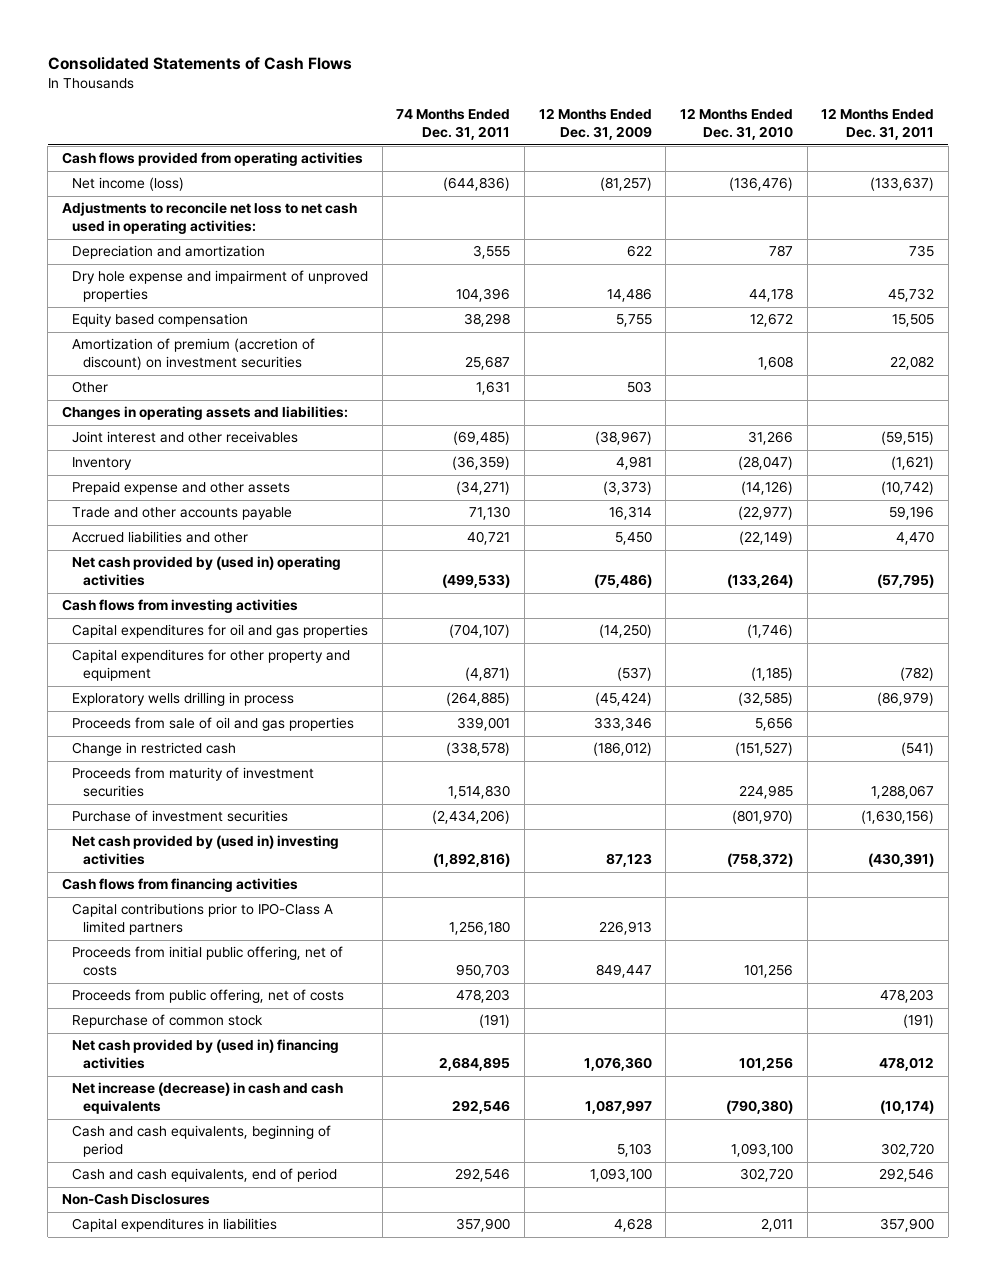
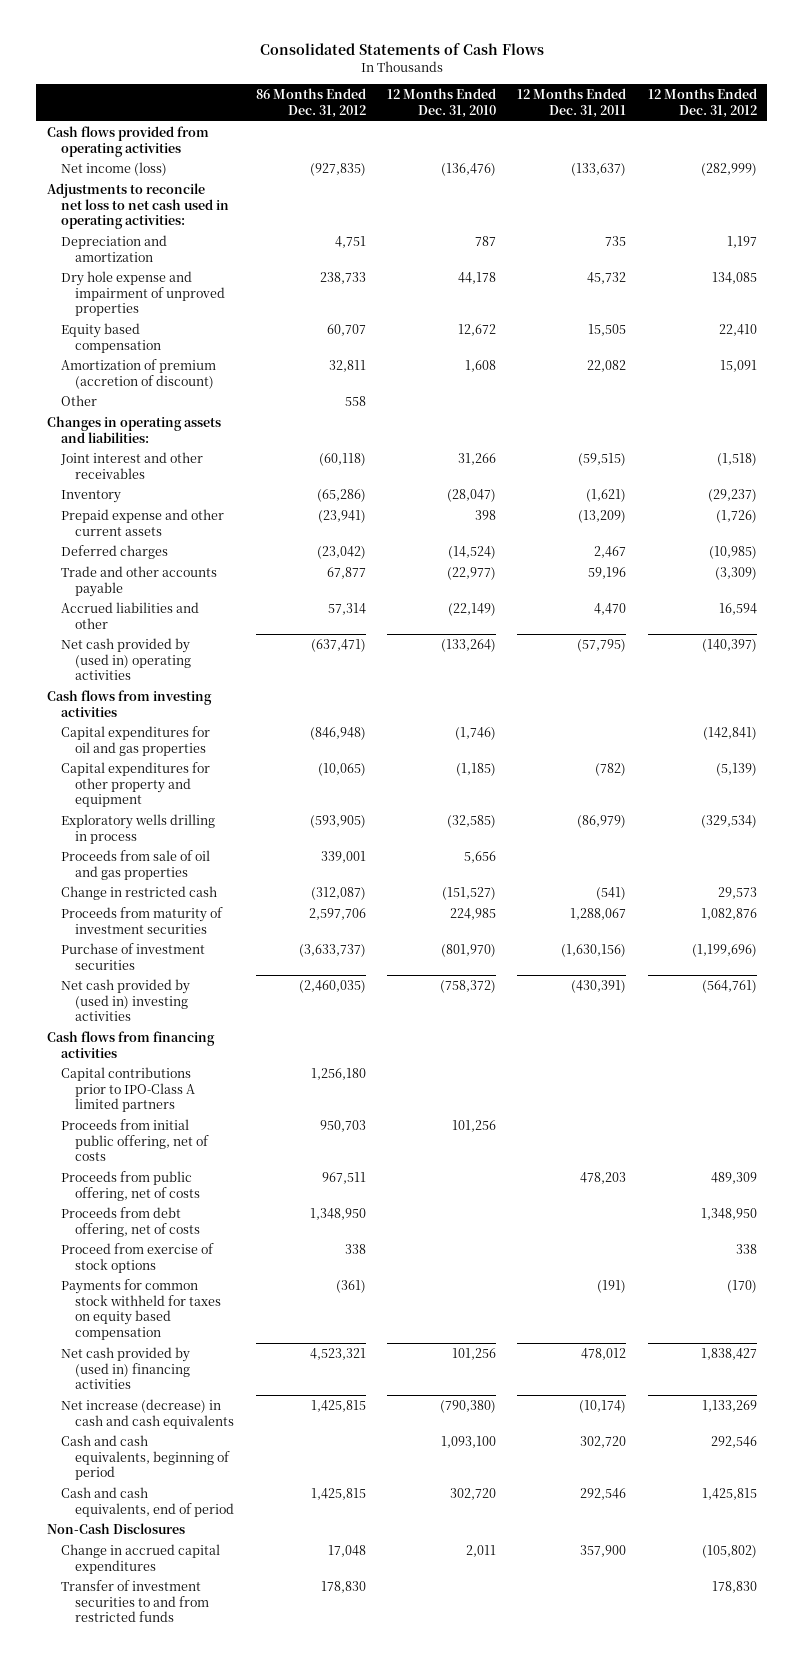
- | 74 Months Ended Dec. 31, 2011 | 12 Months Ended Dec. 31, 2009 | 12 Months Ended Dec. 31, 2010 | 12 Months Ended Dec. 31, 2011
+ | 86 Months Ended Dec. 31, 2012 | 12 Months Ended Dec. 31, 2010 | 12 Months Ended Dec. 31, 2011 | 12 Months Ended Dec. 31, 2012
- Amortization of premium (accretion of discount) on investment securities | 25,687 | | 1,608 | 22,082
+ Amortization of premium (accretion of discount) | 32,811 | 1,608 | 22,082 | 15,091
- Prepaid expense and other assets | (34,271) | (3,373) | (14,126) | (10,742)
+ Prepaid expense and other current assets | (23,941) | 398 | (13,209) | (1,726)
+ Deferred charges | (23,042) | (14,524) | 2,467 | (10,985)
- Repurchase of common stock | (191) | | | (191)
+ Proceeds from debt offering, net of costs | 1,348,950 | | | 1,348,950
+ Proceed from exercise of stock options | 338 | | | 338
+ Payments for common stock withheld for taxes on equity based compensation | (361) | | (191) | (170)
- Capital expenditures in liabilities | 357,900 | 4,628 | 2,011 | 357,900
+ Change in accrued capital expenditures | 17,048 | 2,011 | 357,900 | (105,802)
+ Transfer of investment securities to and from restricted funds | 178,830 | | | 178,830

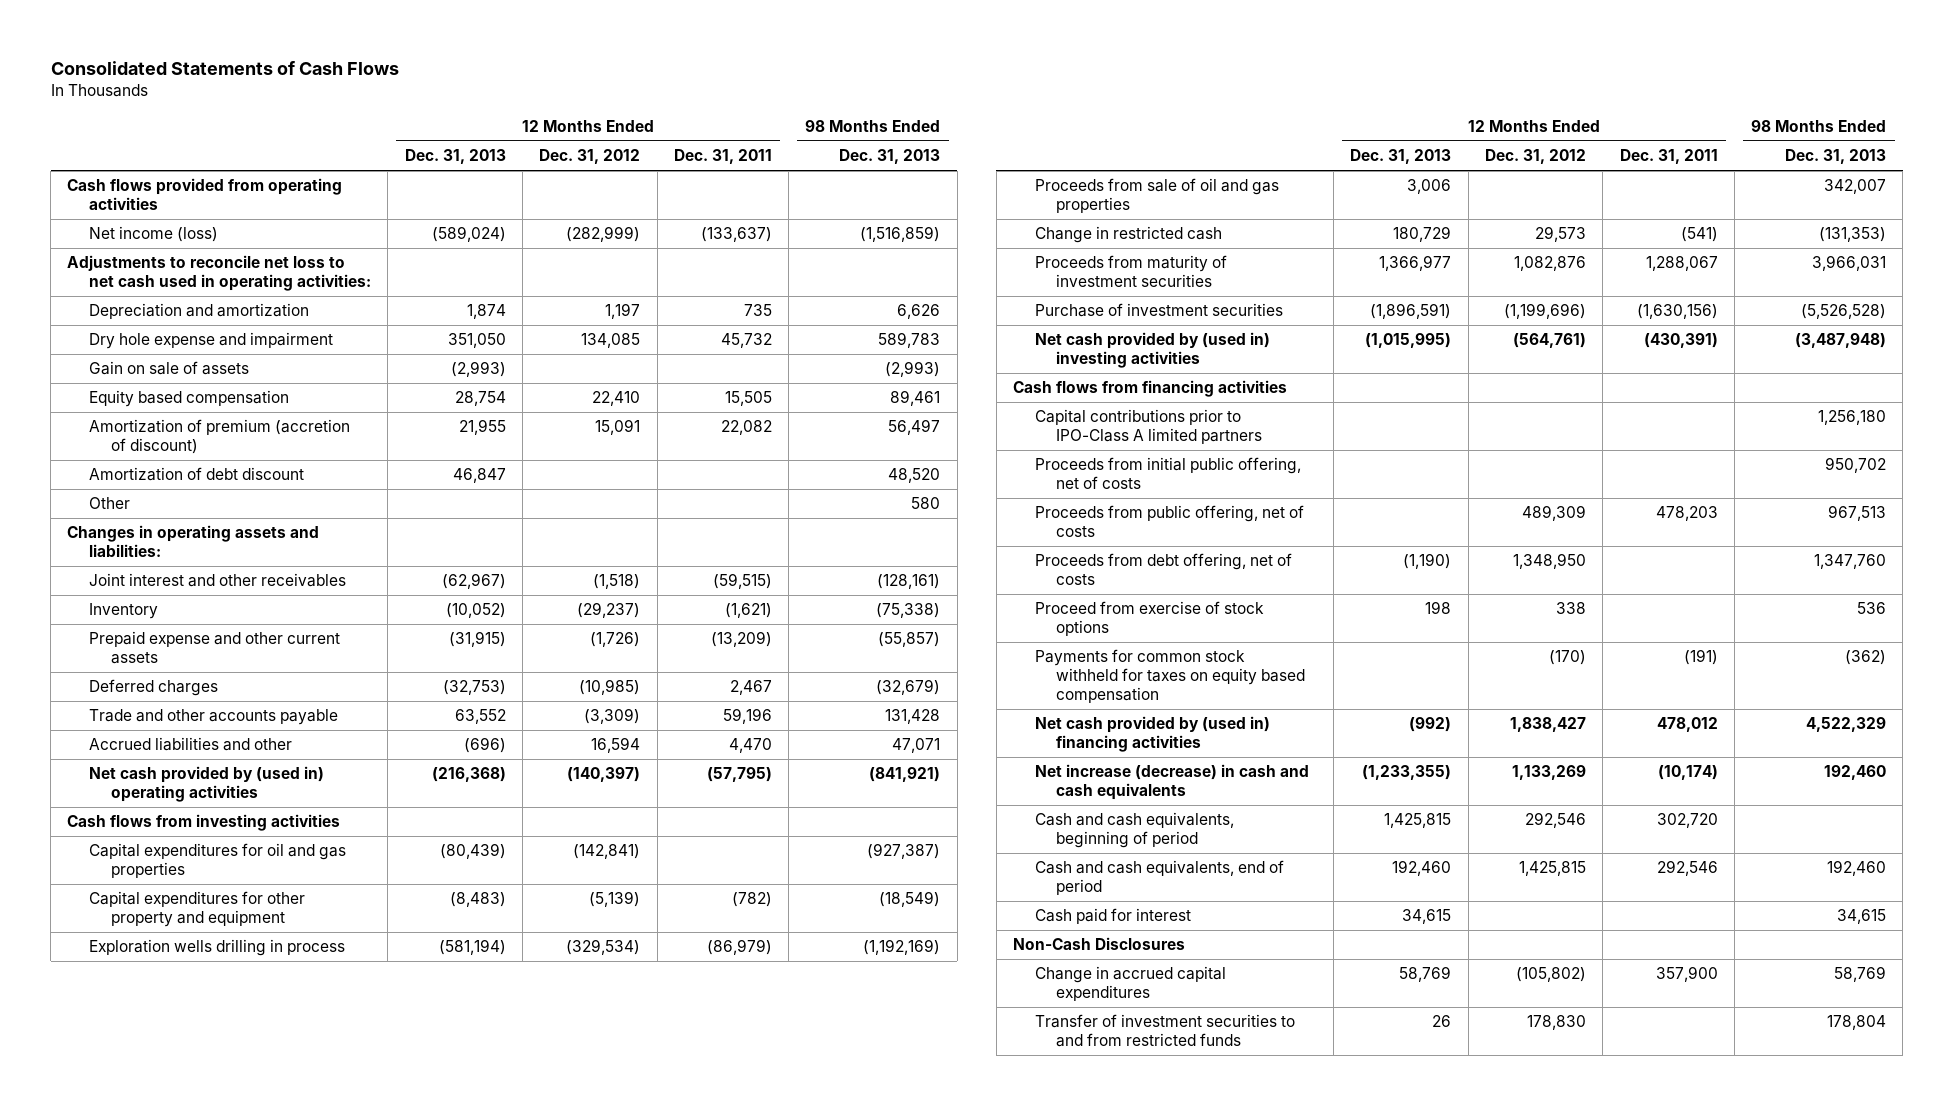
- | 86 Months Ended Dec. 31, 2012 | 12 Months Ended Dec. 31, 2010 | 12 Months Ended Dec. 31, 2011 | 12 Months Ended Dec. 31, 2012
+ | 12 Months Ended Dec. 31, 2013 | 12 Months Ended Dec. 31, 2012 | 12 Months Ended Dec. 31, 2011 | 98 Months Ended Dec. 31, 2013
- Dry hole expense and impairment of unproved properties | 238,733 | 44,178 | 45,732 | 134,085
+ Dry hole expense and impairment | 351,050 | 134,085 | 45,732 | 589,783
+ Gain on sale of assets | (2,993) | | | (2,993)
+ Amortization of debt discount | 46,847 | | | 48,520
- Exploratory wells drilling in process | (593,905) | (32,585) | (86,979) | (329,534)
+ Exploration wells drilling in process | (581,194) | (329,534) | (86,979) | (1,192,169)
+ Cash paid for interest | 34,615 | | | 34,615

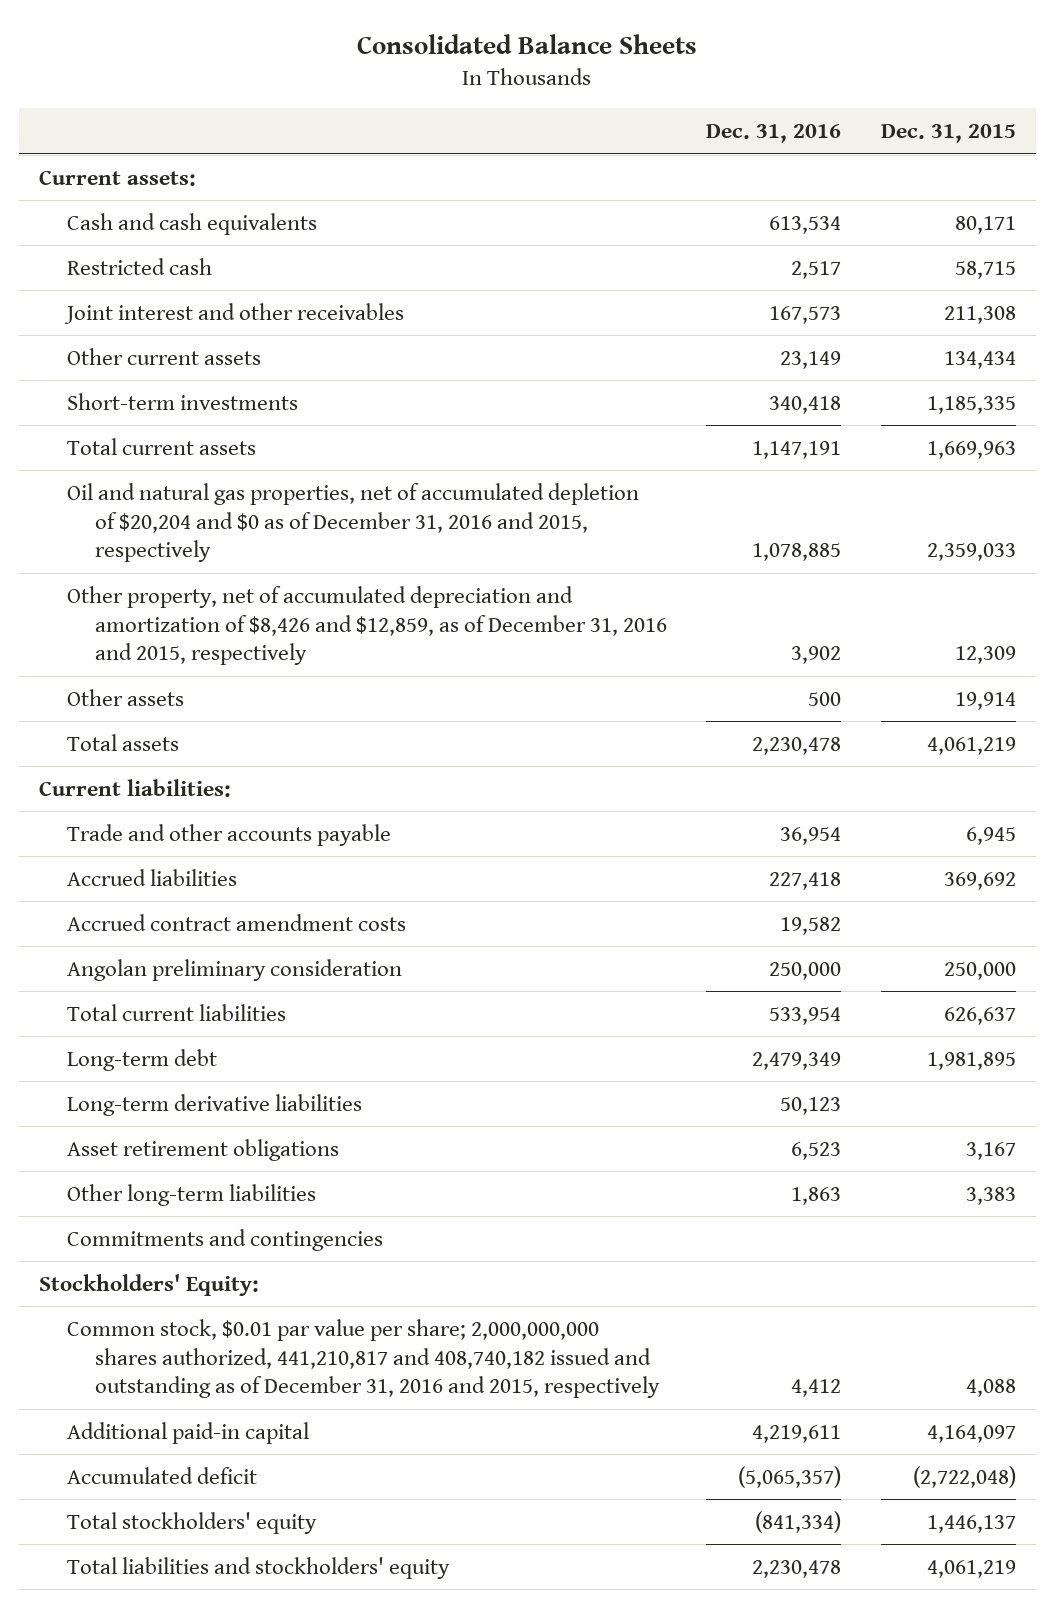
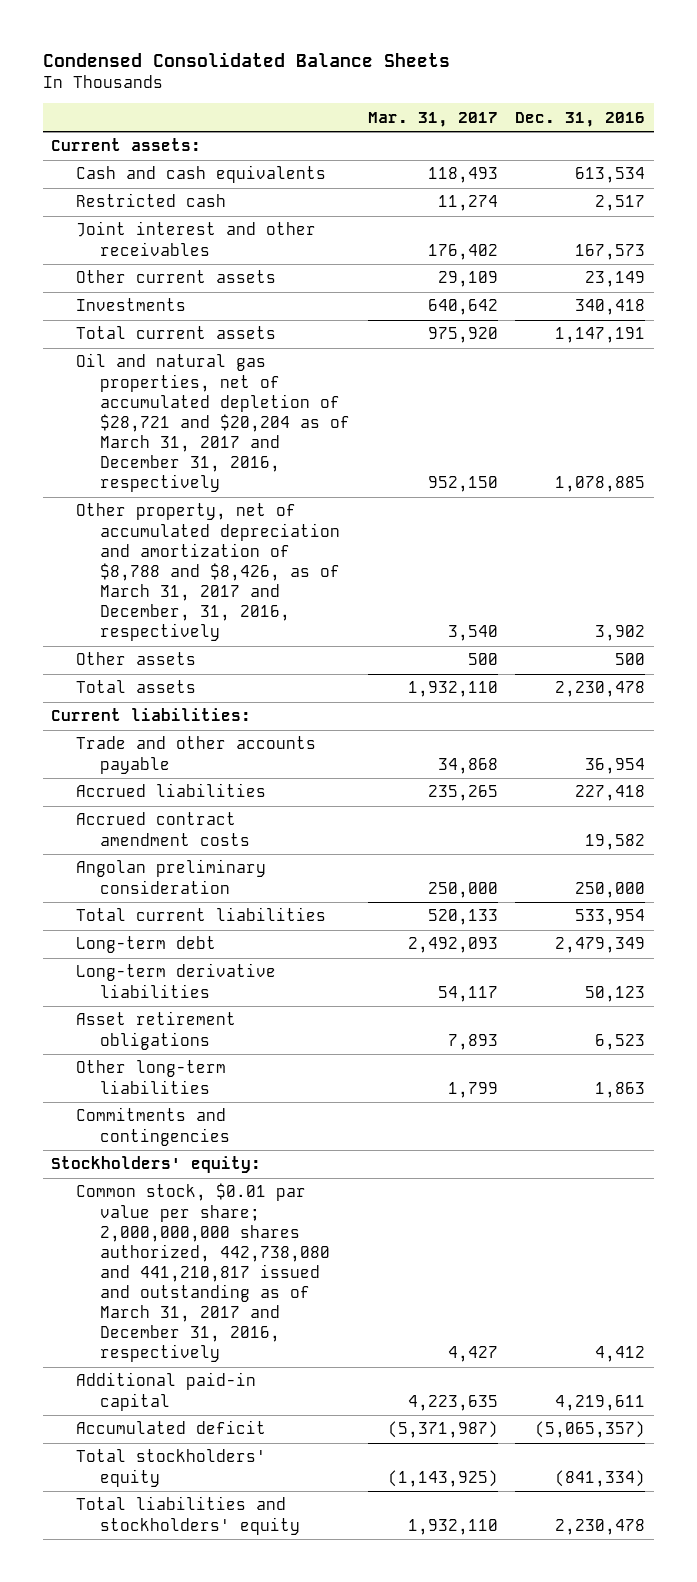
- Consolidated Balance Sheets
+ Condensed Consolidated Balance Sheets
- | Dec. 31, 2016 | Dec. 31, 2015
+ | Mar. 31, 2017 | Dec. 31, 2016
- Short-term investments | 340,418 | 1,185,335
+ Investments | 640,642 | 340,418
- Oil and natural gas properties, net of accumulated depletion of $20,204 and $0 as of December 31, 2016 and 2015, respectively | 1,078,885 | 2,359,033
- Other property, net of accumulated depreciation and amortization of $8,426 and $12,859, as of December 31, 2016 and 2015, respectively | 3,902 | 12,309
+ Oil and natural gas properties, net of accumulated depletion of $28,721 and $20,204 as of March 31, 2017 and December 31, 2016, respectively | 952,150 | 1,078,885
+ Other property, net of accumulated depreciation and amortization of $8,788 and $8,426, as of March 31, 2017 and December, 31, 2016, respectively | 3,540 | 3,902
- Stockholders' Equity:
- Common stock, $0.01 par value per share; 2,000,000,000 shares authorized, 441,210,817 and 408,740,182 issued and outstanding as of December 31, 2016 and 2015, respectively | 4,412 | 4,088
+ Stockholders' equity:
+ Common stock, $0.01 par value per share; 2,000,000,000 shares authorized, 442,738,080 and 441,210,817 issued and outstanding as of March 31, 2017 and December 31, 2016, respectively | 4,427 | 4,412

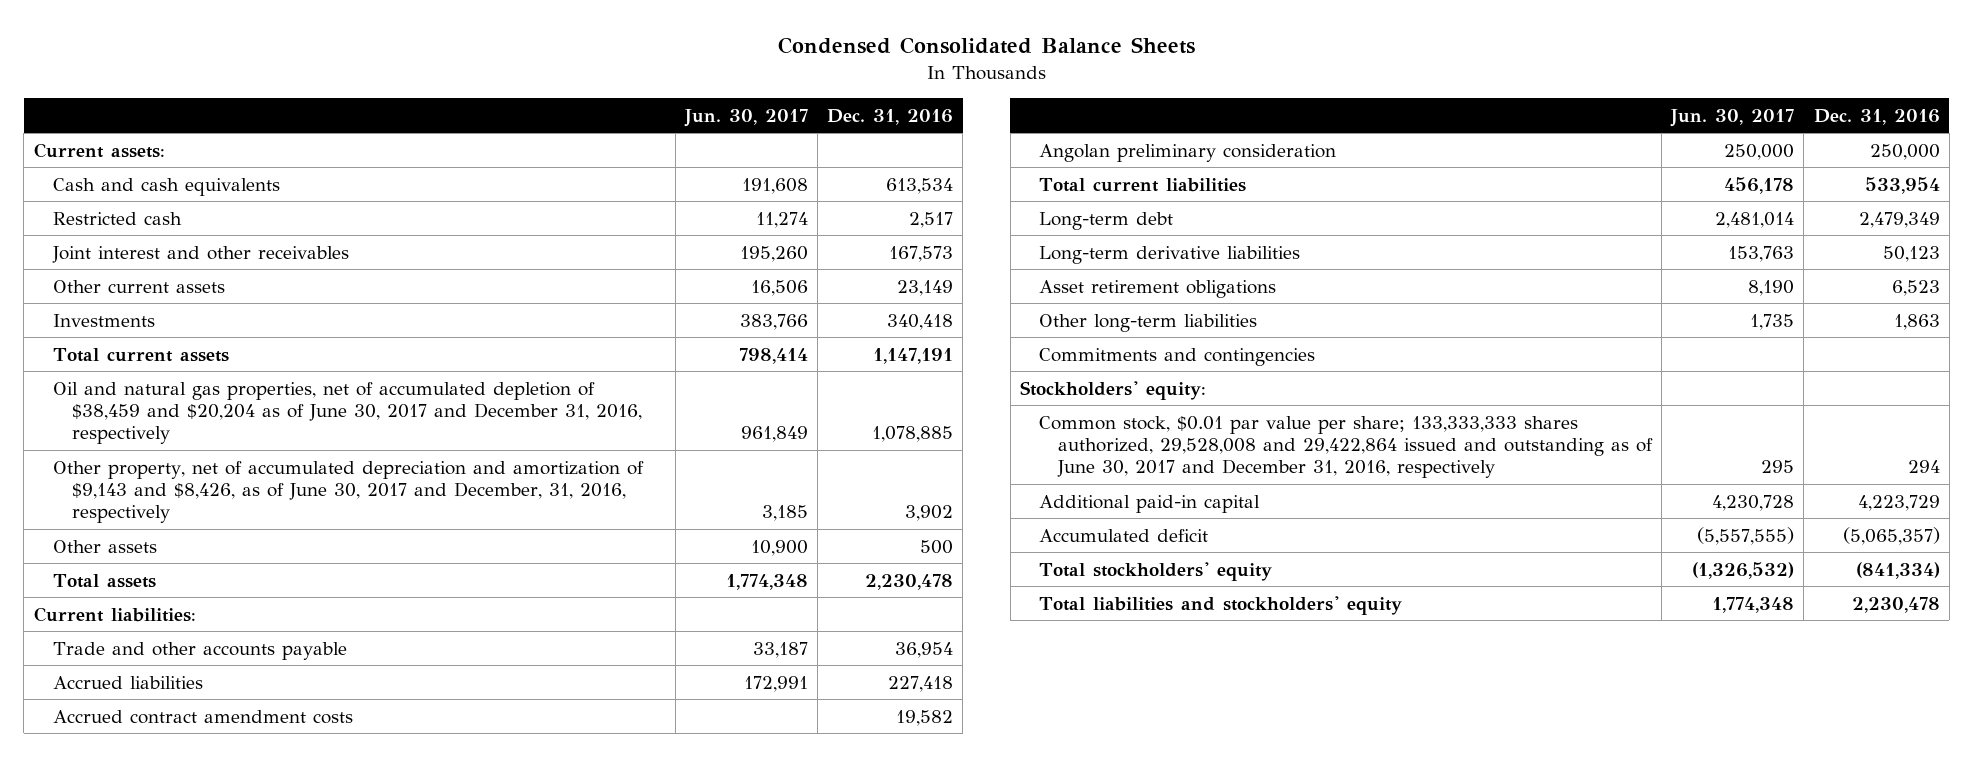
- | Mar. 31, 2017 | Dec. 31, 2016
+ | Jun. 30, 2017 | Dec. 31, 2016
- Oil and natural gas properties, net of accumulated depletion of $28,721 and $20,204 as of March 31, 2017 and December 31, 2016, respectively | 952,150 | 1,078,885
- Other property, net of accumulated depreciation and amortization of $8,788 and $8,426, as of March 31, 2017 and December, 31, 2016, respectively | 3,540 | 3,902
+ Oil and natural gas properties, net of accumulated depletion of $38,459 and $20,204 as of June 30, 2017 and December 31, 2016, respectively | 961,849 | 1,078,885
+ Other property, net of accumulated depreciation and amortization of $9,143 and $8,426, as of June 30, 2017 and December, 31, 2016, respectively | 3,185 | 3,902
- Common stock, $0.01 par value per share; 2,000,000,000 shares authorized, 442,738,080 and 441,210,817 issued and outstanding as of March 31, 2017 and December 31, 2016, respectively | 4,427 | 4,412
- Additional paid-in capital | 4,223,635 | 4,219,611
+ Common stock, $0.01 par value per share; 133,333,333 shares authorized, 29,528,008 and 29,422,864 issued and outstanding as of June 30, 2017 and December 31, 2016, respectively | 295 | 294
+ Additional paid-in capital | 4,230,728 | 4,223,729

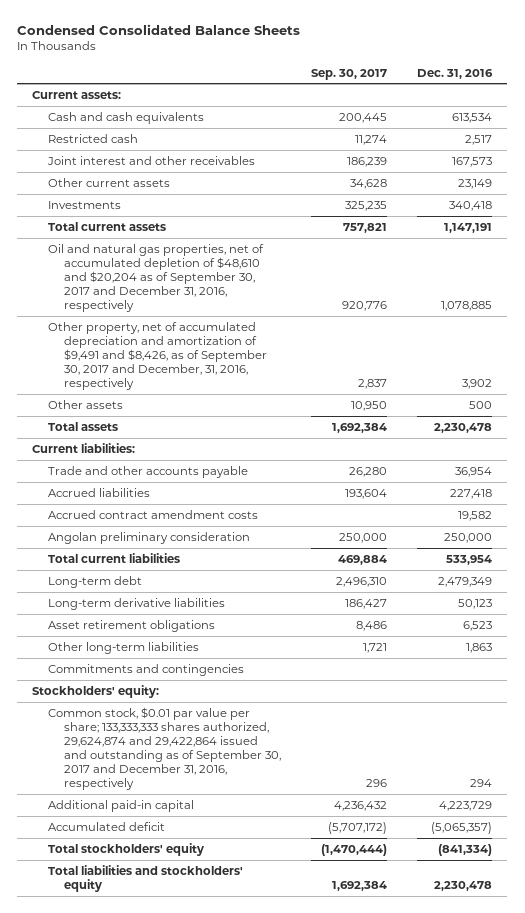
- | Jun. 30, 2017 | Dec. 31, 2016
+ | Sep. 30, 2017 | Dec. 31, 2016
- Oil and natural gas properties, net of accumulated depletion of $38,459 and $20,204 as of June 30, 2017 and December 31, 2016, respectively | 961,849 | 1,078,885
- Other property, net of accumulated depreciation and amortization of $9,143 and $8,426, as of June 30, 2017 and December, 31, 2016, respectively | 3,185 | 3,902
+ Oil and natural gas properties, net of accumulated depletion of $48,610 and $20,204 as of September 30, 2017 and December 31, 2016, respectively | 920,776 | 1,078,885
+ Other property, net of accumulated depreciation and amortization of $9,491 and $8,426, as of September 30, 2017 and December, 31, 2016, respectively | 2,837 | 3,902
- Common stock, $0.01 par value per share; 133,333,333 shares authorized, 29,528,008 and 29,422,864 issued and outstanding as of June 30, 2017 and December 31, 2016, respectively | 295 | 294
+ Common stock, $0.01 par value per share; 133,333,333 shares authorized, 29,624,874 and 29,422,864 issued and outstanding as of September 30, 2017 and December 31, 2016, respectively | 296 | 294

